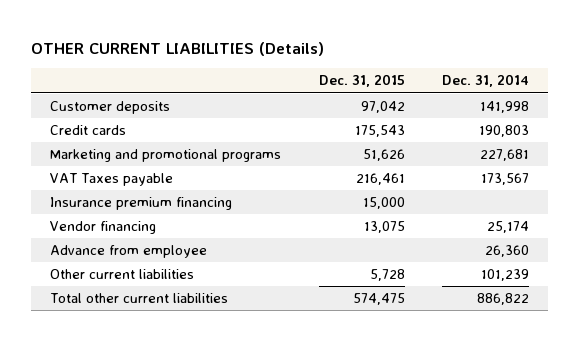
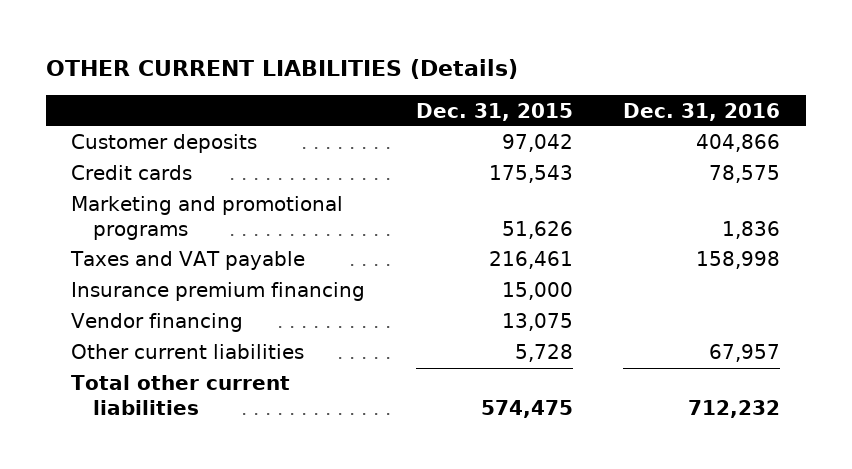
- | Dec. 31, 2015 | Dec. 31, 2014
+ | Dec. 31, 2015 | Dec. 31, 2016
- VAT Taxes payable | 216,461 | 173,567
+ Taxes and VAT payable | 216,461 | 158,998
- Advance from employee | | 26,360

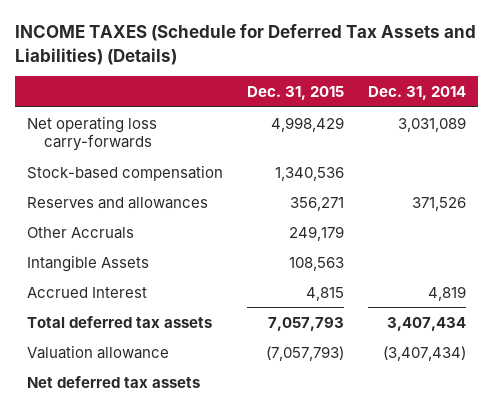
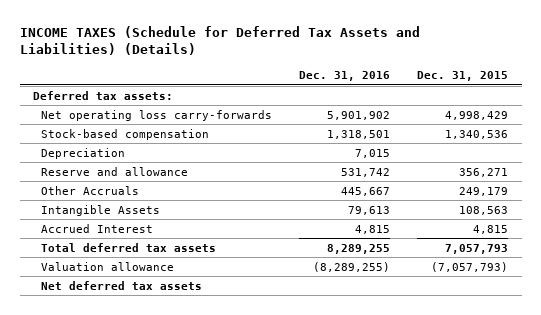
- | Dec. 31, 2015 | Dec. 31, 2014
+ | Dec. 31, 2016 | Dec. 31, 2015
+ Deferred tax assets:
- Reserves and allowances | 356,271 | 371,526
+ Depreciation | 7,015 |
+ Reserve and allowance | 531,742 | 356,271

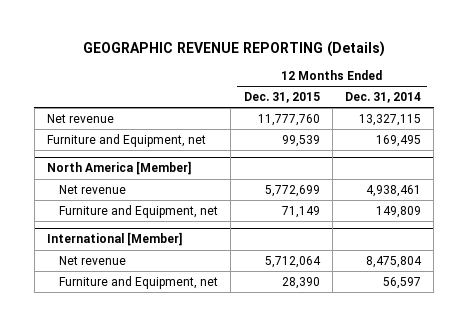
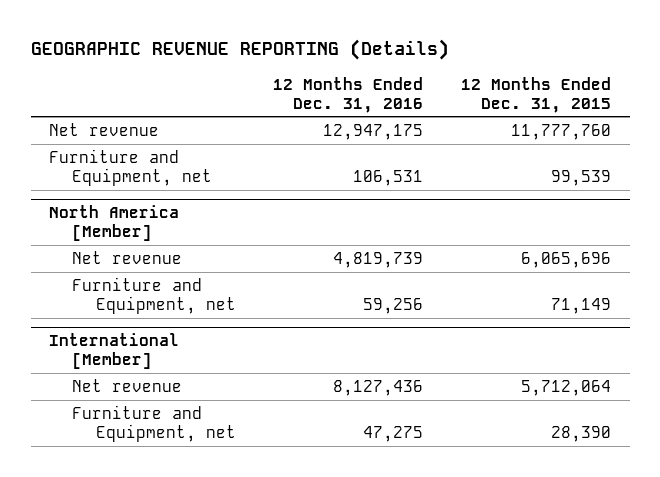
- | 12 Months Ended Dec. 31, 2015 | 12 Months Ended Dec. 31, 2014
+ | 12 Months Ended Dec. 31, 2016 | 12 Months Ended Dec. 31, 2015
@ North America [Member]
- Net revenue | 5,772,699 | 4,938,461
+ Net revenue | 4,819,739 | 6,065,696

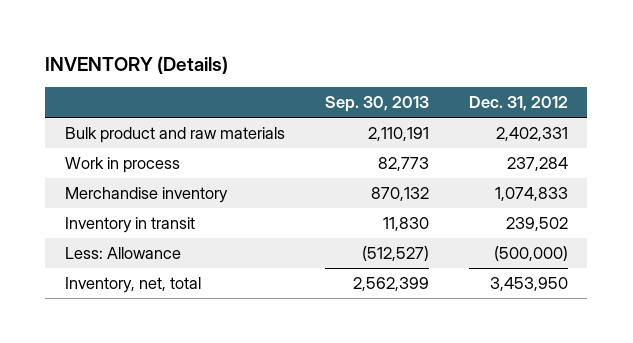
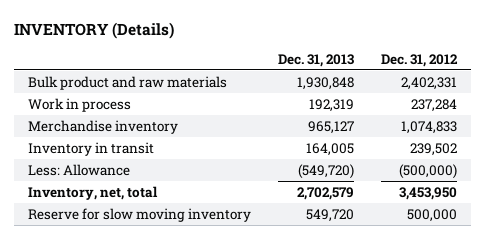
- | Sep. 30, 2013 | Dec. 31, 2012
+ | Dec. 31, 2013 | Dec. 31, 2012
+ Reserve for slow moving inventory | 549,720 | 500,000

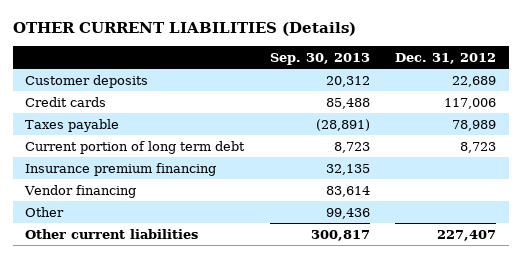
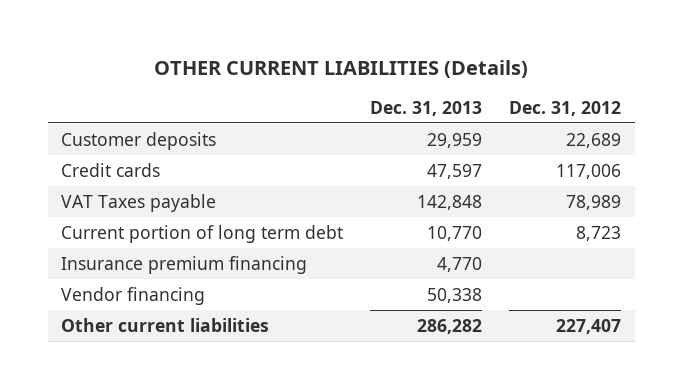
- | Sep. 30, 2013 | Dec. 31, 2012
+ | Dec. 31, 2013 | Dec. 31, 2012
- Taxes payable | (28,891) | 78,989
+ VAT Taxes payable | 142,848 | 78,989
- Other | 99,436 |

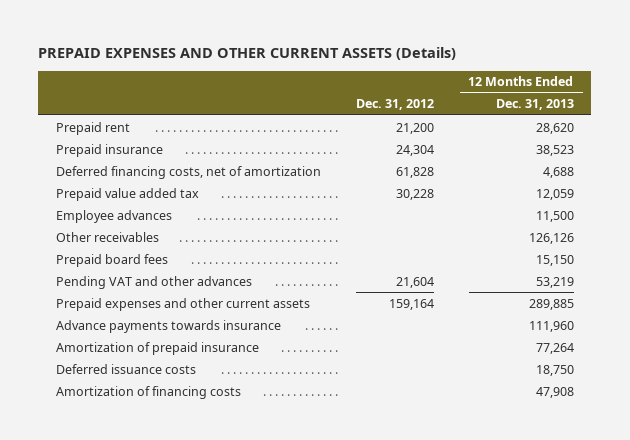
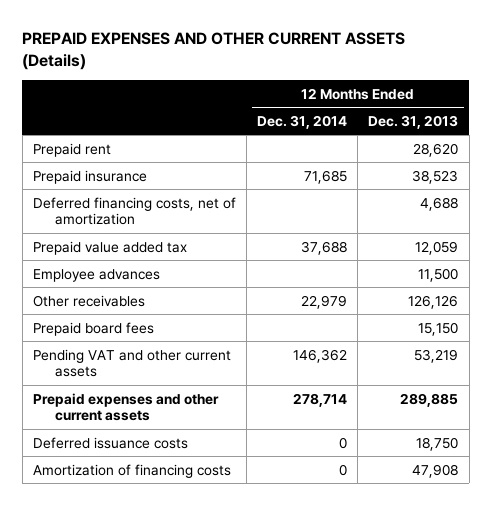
- | Dec. 31, 2012 | 12 Months Ended Dec. 31, 2013
+ | 12 Months Ended Dec. 31, 2014 | 12 Months Ended Dec. 31, 2013
- Pending VAT and other advances | 21,604 | 53,219
+ Pending VAT and other current assets | 146,362 | 53,219
- Advance payments towards insurance | | 111,960
- Amortization of prepaid insurance | | 77,264

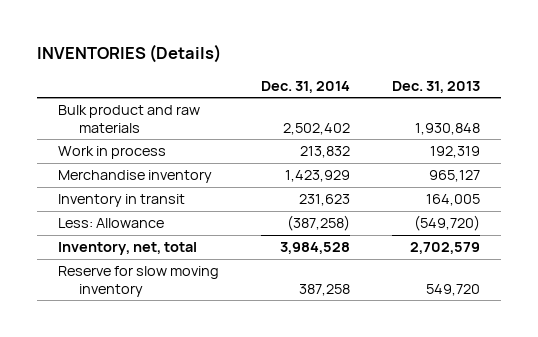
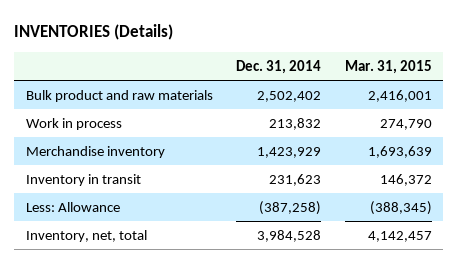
- | Dec. 31, 2014 | Dec. 31, 2013
+ | Dec. 31, 2014 | Mar. 31, 2015
- Reserve for slow moving inventory | 387,258 | 549,720

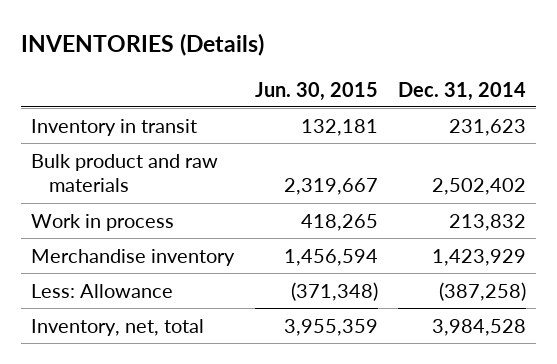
- | Dec. 31, 2014 | Mar. 31, 2015
+ | Jun. 30, 2015 | Dec. 31, 2014
moved up: Inventory in transit | 132,181 | 231,623

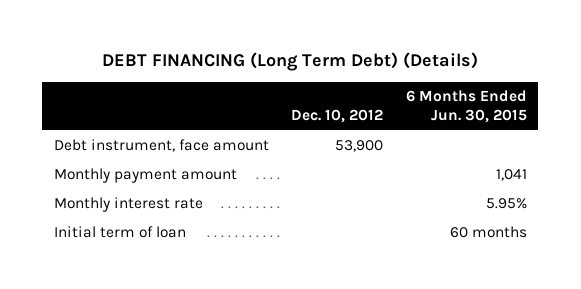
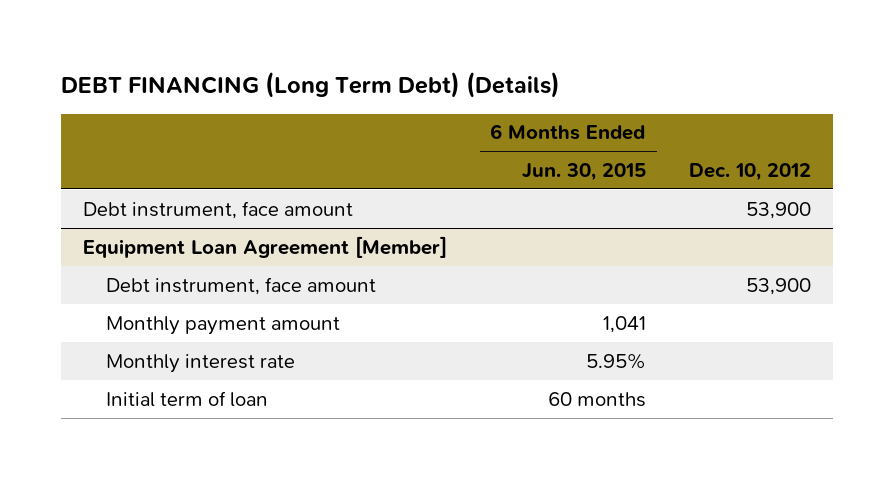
- | Dec. 10, 2012 | 6 Months Ended Jun. 30, 2015
+ | 6 Months Ended Jun. 30, 2015 | Dec. 10, 2012
+ Equipment Loan Agreement [Member]
+ Debt instrument, face amount | | 53,900

